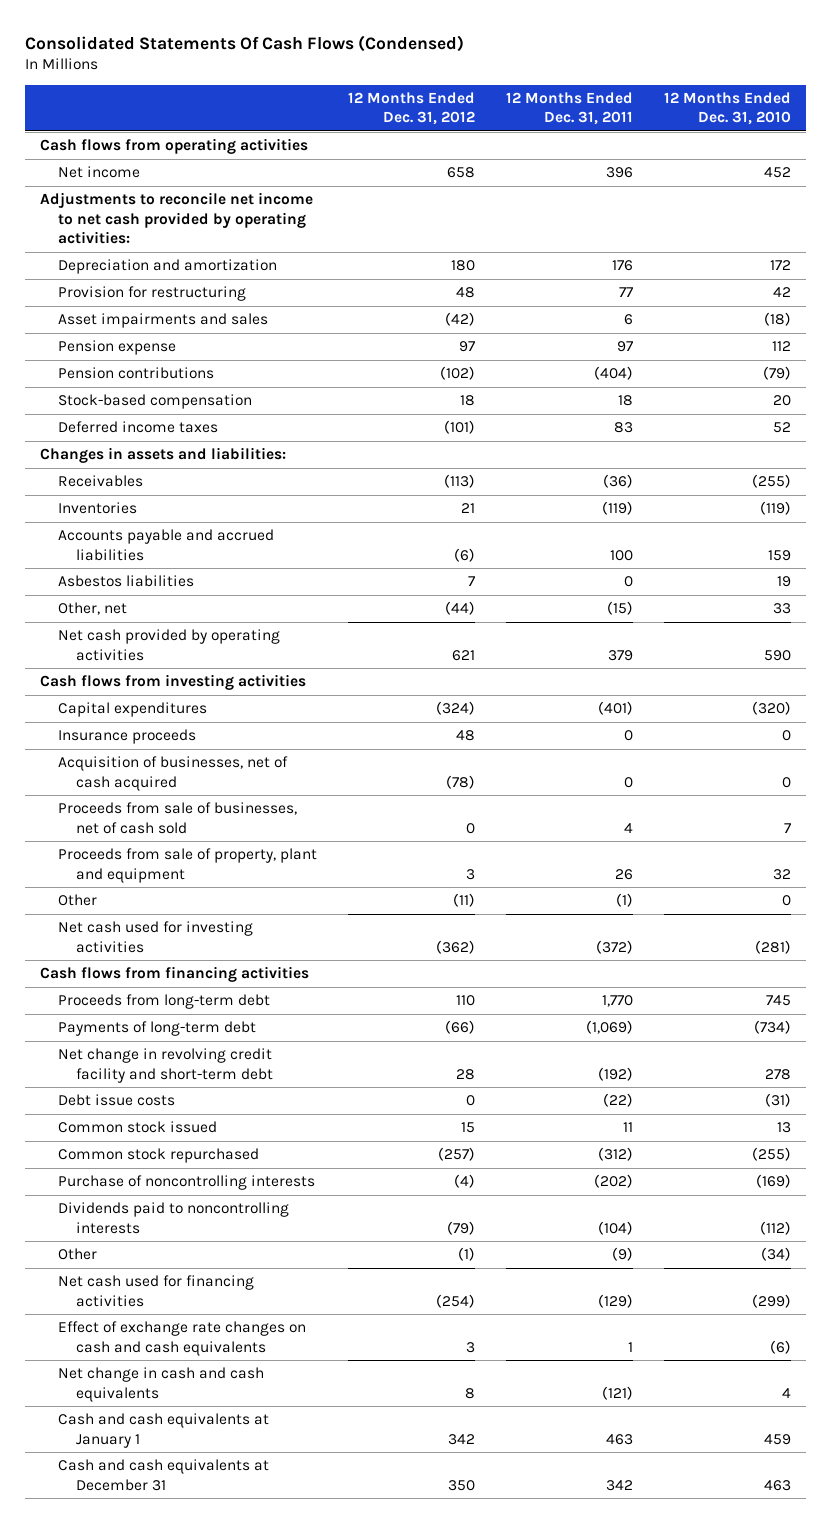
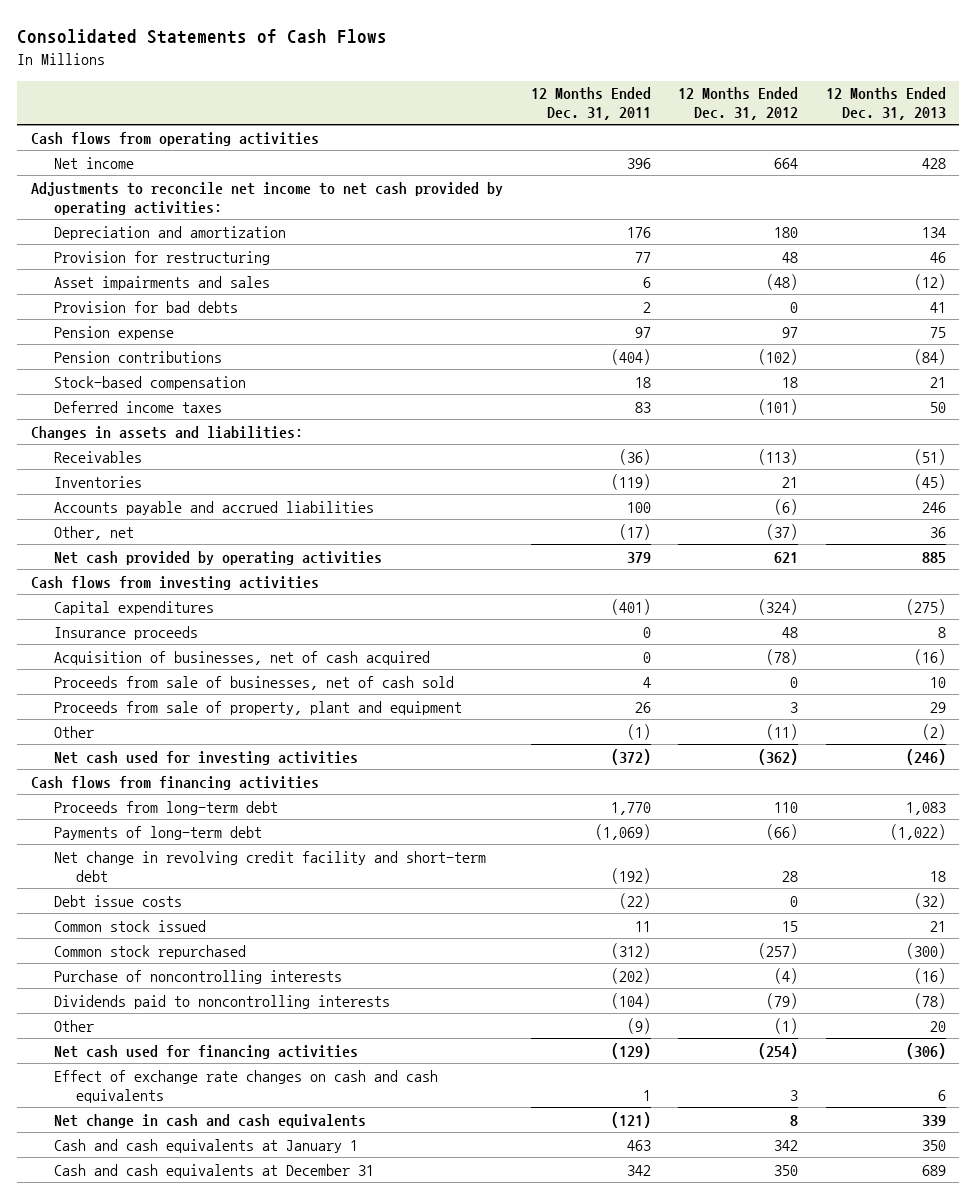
- Consolidated Statements Of Cash Flows (Condensed)
+ Consolidated Statements of Cash Flows
- | 12 Months Ended Dec. 31, 2012 | 12 Months Ended Dec. 31, 2011 | 12 Months Ended Dec. 31, 2010
+ | 12 Months Ended Dec. 31, 2011 | 12 Months Ended Dec. 31, 2012 | 12 Months Ended Dec. 31, 2013
- Net income | 658 | 396 | 452
+ Net income | 396 | 664 | 428
- Asset impairments and sales | (42) | 6 | (18)
+ Asset impairments and sales | 6 | (48) | (12)
+ Provision for bad debts | 2 | 0 | 41
- Asbestos liabilities | 7 | 0 | 19
- Other, net | (44) | (15) | 33
+ Other, net | (17) | (37) | 36

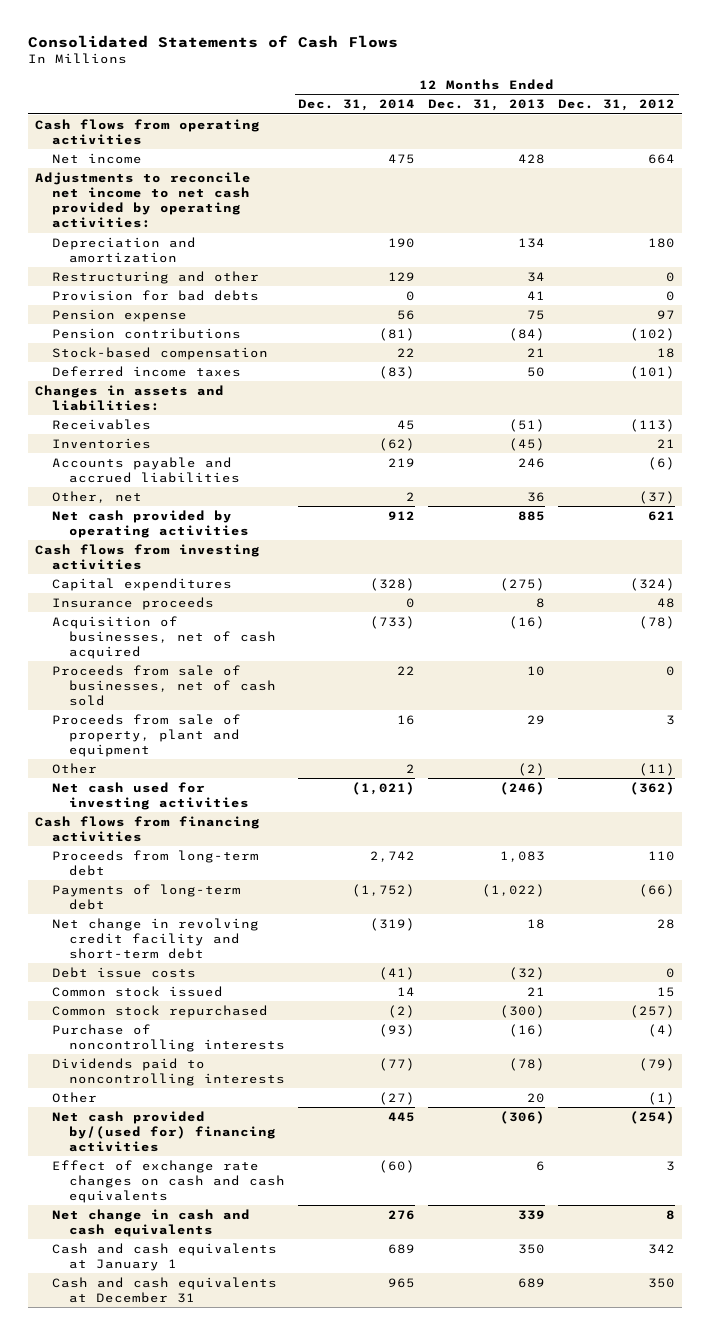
- | 12 Months Ended Dec. 31, 2011 | 12 Months Ended Dec. 31, 2012 | 12 Months Ended Dec. 31, 2013
+ | 12 Months Ended Dec. 31, 2014 | 12 Months Ended Dec. 31, 2013 | 12 Months Ended Dec. 31, 2012
- Provision for restructuring | 77 | 48 | 46
- Asset impairments and sales | 6 | (48) | (12)
+ Restructuring and other | 129 | 34 | 0
- Net cash used for financing activities | (129) | (254) | (306)
+ Net cash provided by/(used for) financing activities | 445 | (306) | (254)

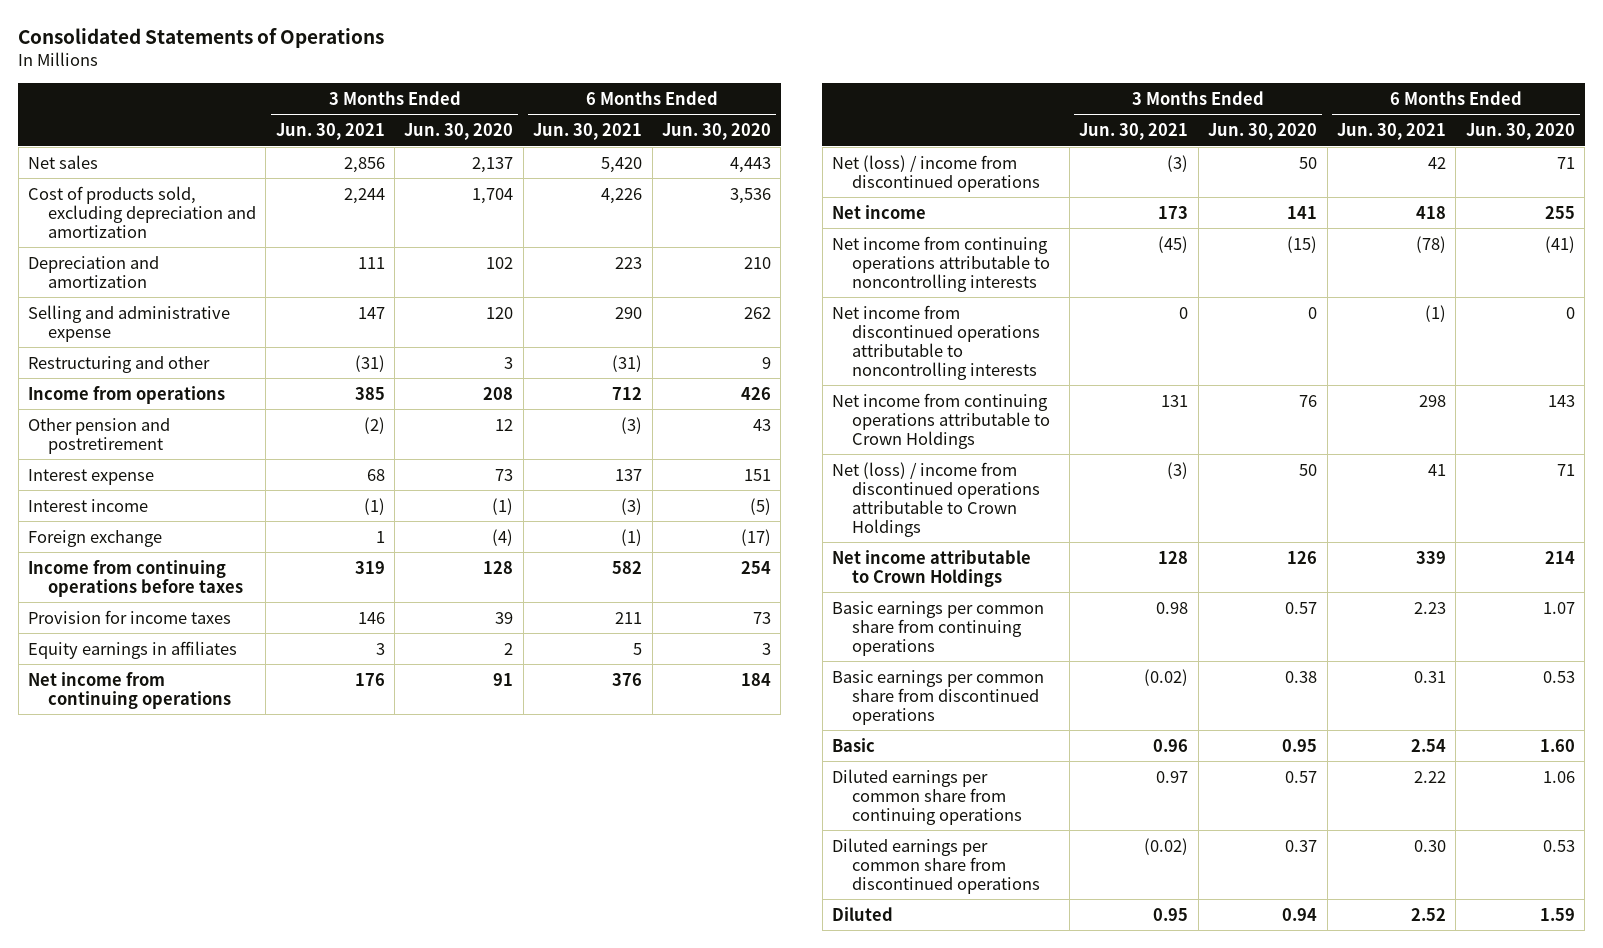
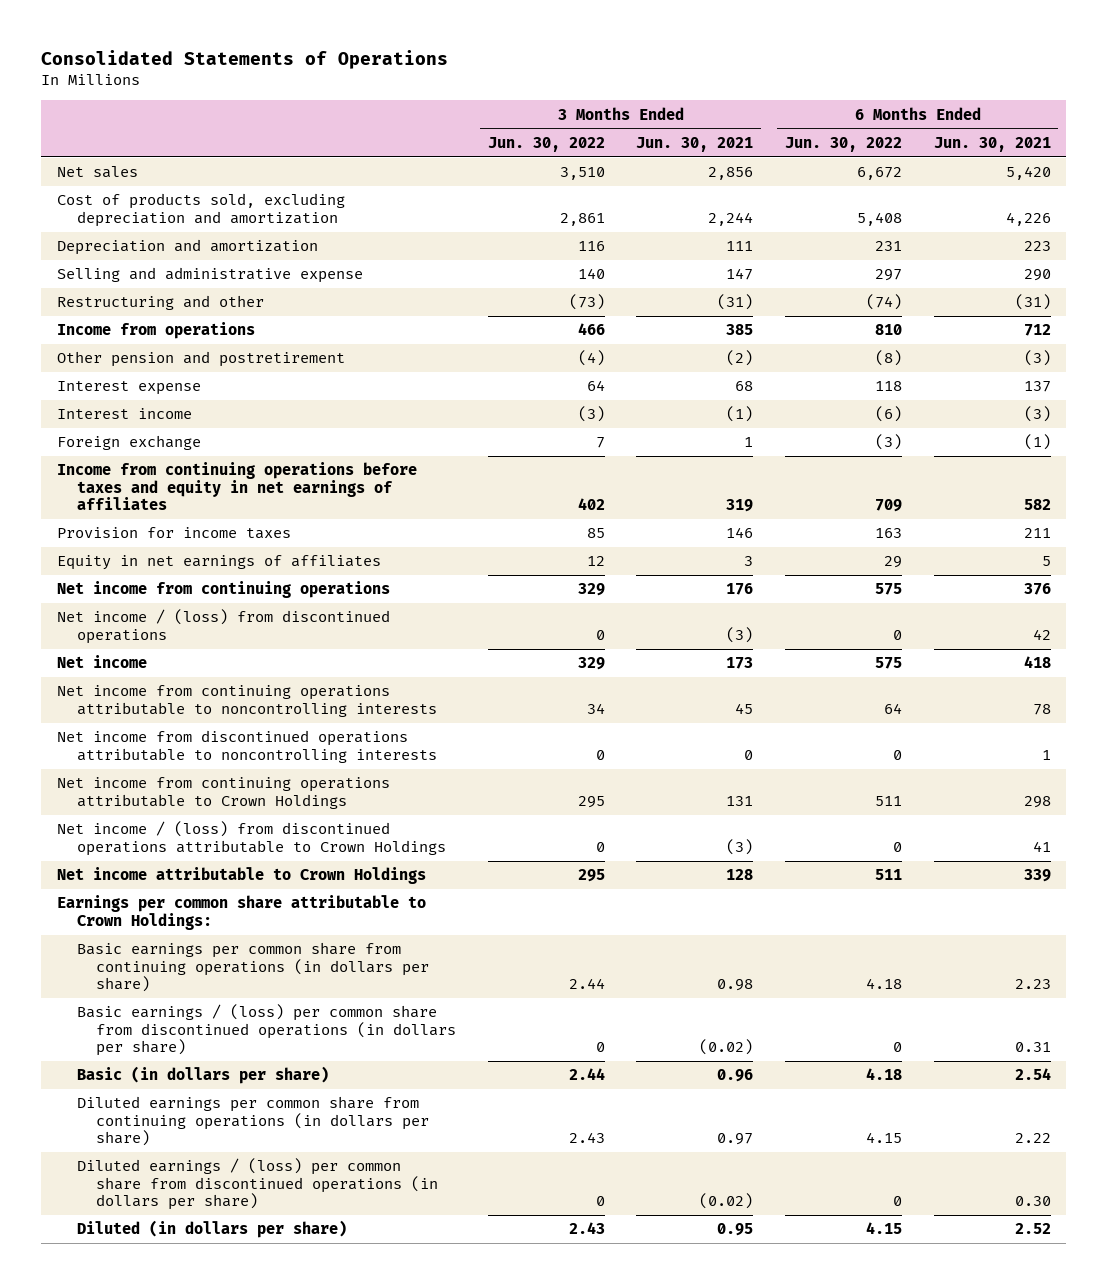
- | 3 Months Ended Jun. 30, 2021 | 3 Months Ended Jun. 30, 2020 | 6 Months Ended Jun. 30, 2021 | 6 Months Ended Jun. 30, 2020
+ | 3 Months Ended Jun. 30, 2022 | 3 Months Ended Jun. 30, 2021 | 6 Months Ended Jun. 30, 2022 | 6 Months Ended Jun. 30, 2021
- Income from continuing operations before taxes | 319 | 128 | 582 | 254
+ Income from continuing operations before taxes and equity in net earnings of affiliates | 402 | 319 | 709 | 582
- Equity earnings in affiliates | 3 | 2 | 5 | 3
+ Equity in net earnings of affiliates | 12 | 3 | 29 | 5
- Net (loss) / income from discontinued operations | (3) | 50 | 42 | 71
+ Net income / (loss) from discontinued operations | 0 | (3) | 0 | 42
- Net income from continuing operations attributable to noncontrolling interests | (45) | (15) | (78) | (41)
- Net income from discontinued operations attributable to noncontrolling interests | 0 | 0 | (1) | 0
+ Net income from continuing operations attributable to noncontrolling interests | 34 | 45 | 64 | 78
+ Net income from discontinued operations attributable to noncontrolling interests | 0 | 0 | 0 | 1
- Net (loss) / income from discontinued operations attributable to Crown Holdings | (3) | 50 | 41 | 71
+ Net income / (loss) from discontinued operations attributable to Crown Holdings | 0 | (3) | 0 | 41
- Basic earnings per common share from continuing operations | 0.98 | 0.57 | 2.23 | 1.07
- Basic earnings per common share from discontinued operations | (0.02) | 0.38 | 0.31 | 0.53
- Basic | 0.96 | 0.95 | 2.54 | 1.60
- Diluted earnings per common share from continuing operations | 0.97 | 0.57 | 2.22 | 1.06
- Diluted earnings per common share from discontinued operations | (0.02) | 0.37 | 0.30 | 0.53
- Diluted | 0.95 | 0.94 | 2.52 | 1.59
+ Earnings per common share attributable to Crown Holdings:
+ Basic earnings per common share from continuing operations (in dollars per share) | 2.44 | 0.98 | 4.18 | 2.23
+ Basic earnings / (loss) per common share from discontinued operations (in dollars per share) | 0 | (0.02) | 0 | 0.31
+ Basic (in dollars per share) | 2.44 | 0.96 | 4.18 | 2.54
+ Diluted earnings per common share from continuing operations (in dollars per share) | 2.43 | 0.97 | 4.15 | 2.22
+ Diluted earnings / (loss) per common share from discontinued operations (in dollars per share) | 0 | (0.02) | 0 | 0.30
+ Diluted (in dollars per share) | 2.43 | 0.95 | 4.15 | 2.52

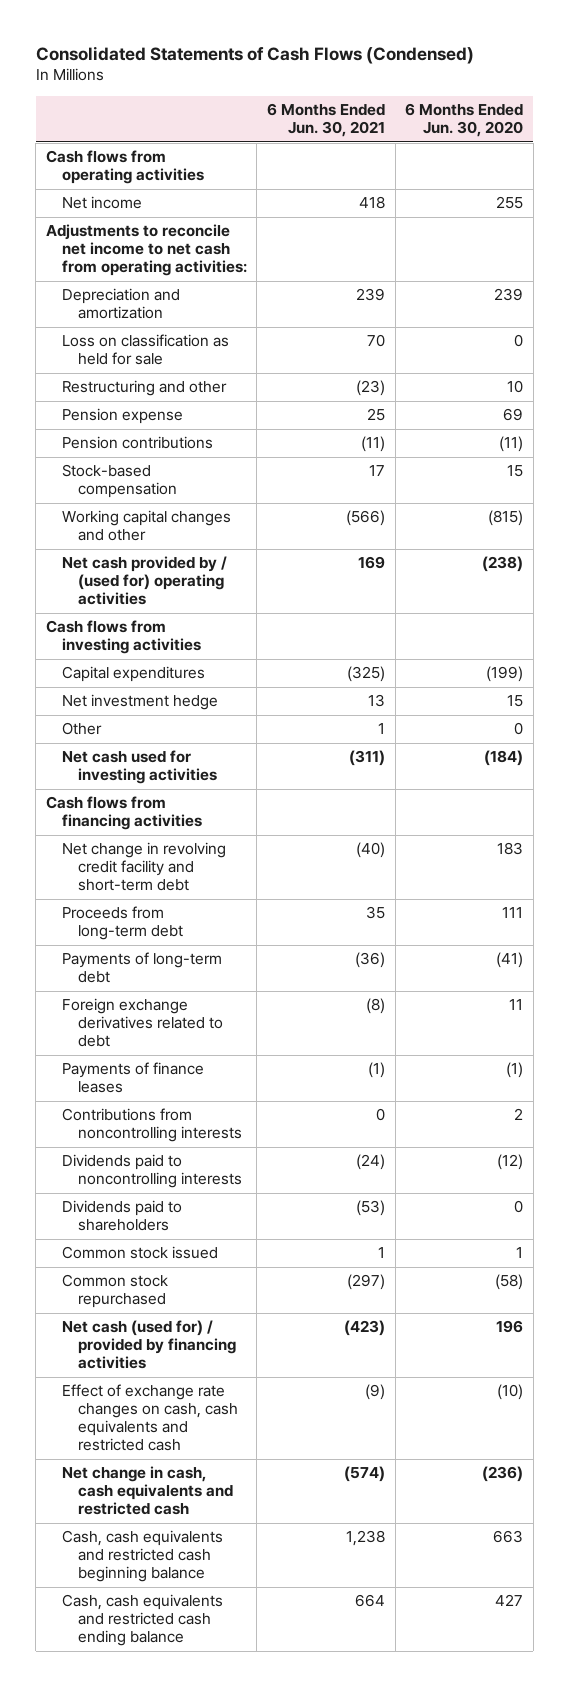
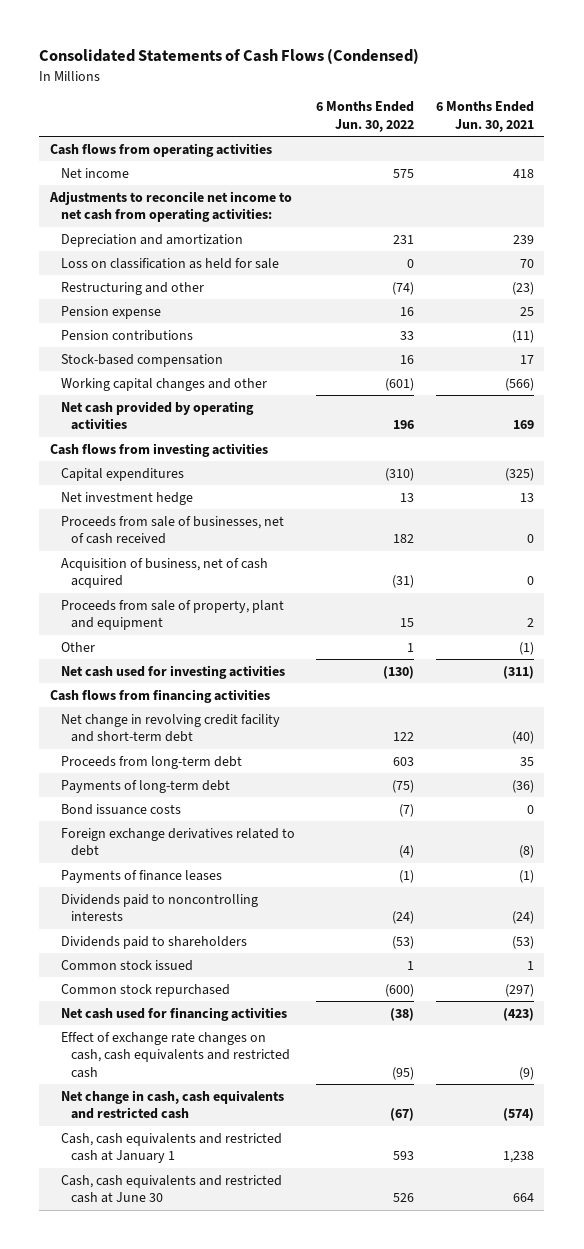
- | 6 Months Ended Jun. 30, 2021 | 6 Months Ended Jun. 30, 2020
+ | 6 Months Ended Jun. 30, 2022 | 6 Months Ended Jun. 30, 2021
- Net cash provided by / (used for) operating activities | 169 | (238)
+ Net cash provided by operating activities | 196 | 169
- Other | 1 | 0
+ Proceeds from sale of businesses, net of cash received | 182 | 0
+ Acquisition of business, net of cash acquired | (31) | 0
+ Proceeds from sale of property, plant and equipment | 15 | 2
+ Other | 1 | (1)
+ Bond issuance costs | (7) | 0
- Contributions from noncontrolling interests | 0 | 2
- Net cash (used for) / provided by financing activities | (423) | 196
+ Net cash used for financing activities | (38) | (423)
- Cash, cash equivalents and restricted cash beginning balance | 1,238 | 663
- Cash, cash equivalents and restricted cash ending balance | 664 | 427
+ Cash, cash equivalents and restricted cash at January 1 | 593 | 1,238
+ Cash, cash equivalents and restricted cash at June 30 | 526 | 664

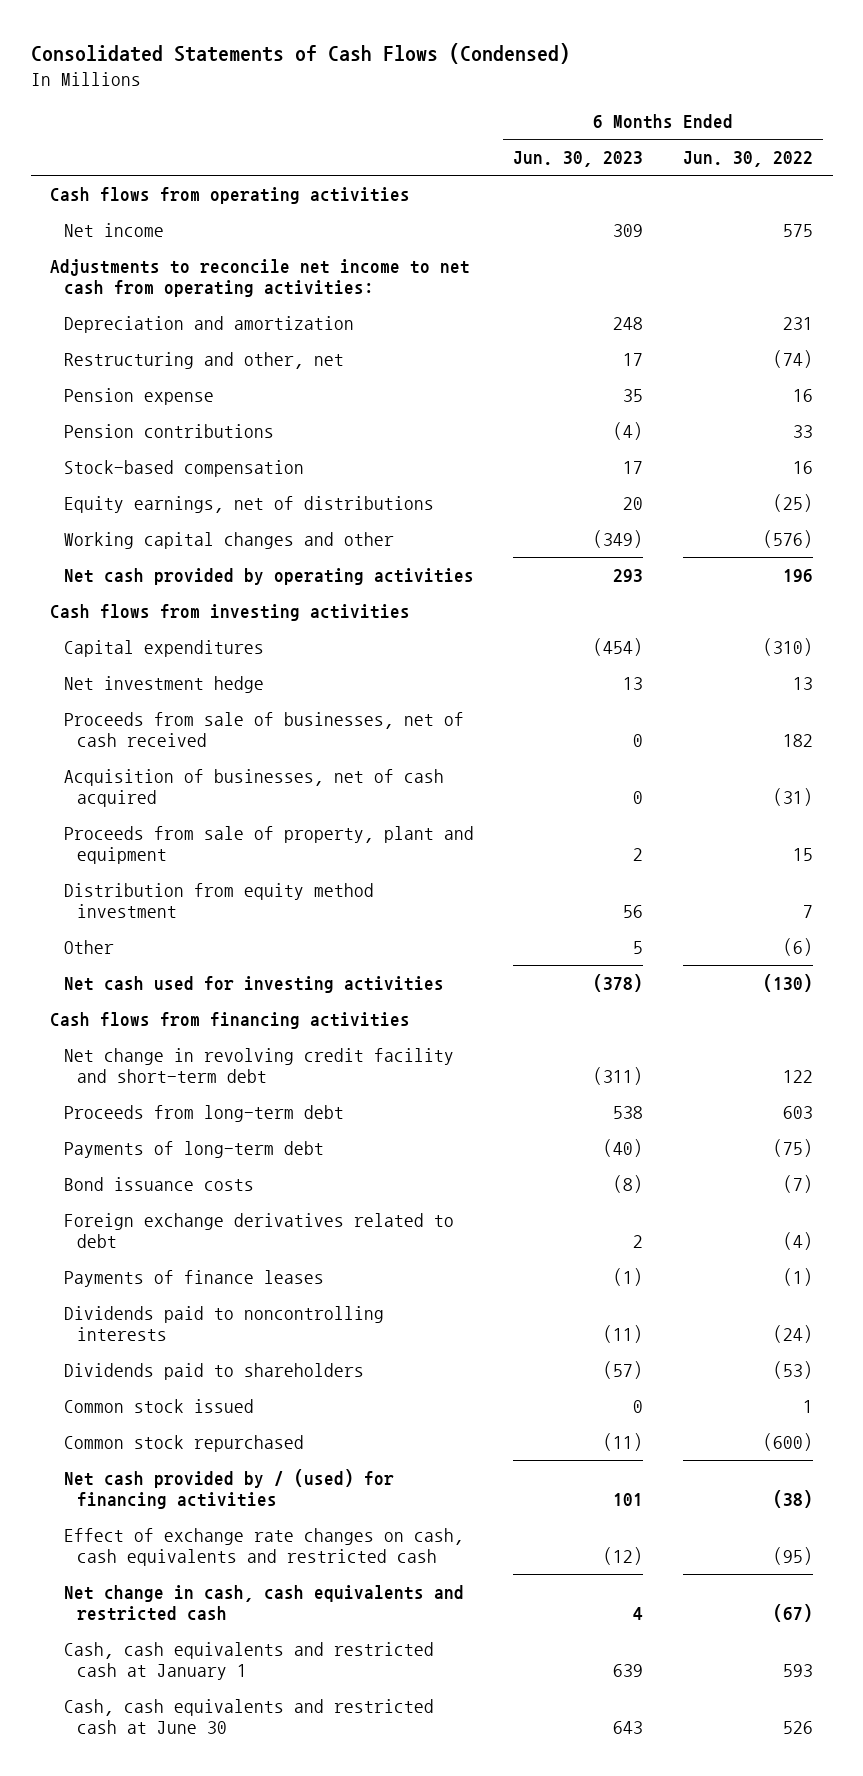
- | 6 Months Ended Jun. 30, 2022 | 6 Months Ended Jun. 30, 2021
+ | 6 Months Ended Jun. 30, 2023 | 6 Months Ended Jun. 30, 2022
- Loss on classification as held for sale | 0 | 70
- Restructuring and other | (74) | (23)
+ Restructuring and other, net | 17 | (74)
- Working capital changes and other | (601) | (566)
+ Equity earnings, net of distributions | 20 | (25)
+ Working capital changes and other | (349) | (576)
- Acquisition of business, net of cash acquired | (31) | 0
+ Acquisition of businesses, net of cash acquired | 0 | (31)
- Other | 1 | (1)
+ Distribution from equity method investment | 56 | 7
+ Other | 5 | (6)
- Net cash used for financing activities | (38) | (423)
+ Net cash provided by / (used) for financing activities | 101 | (38)

